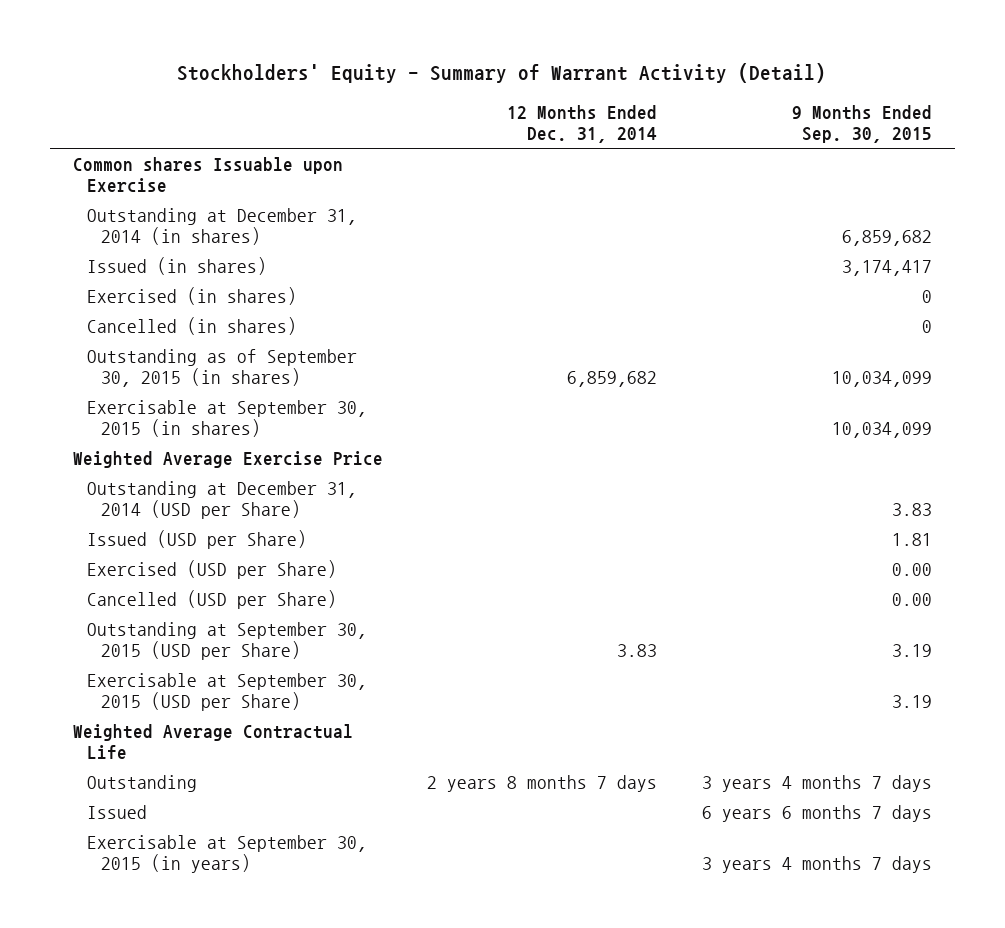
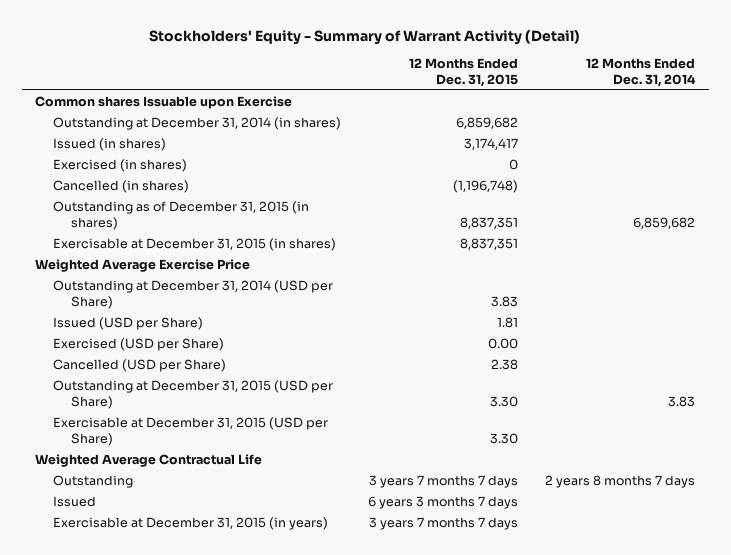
- | 12 Months Ended Dec. 31, 2014 | 9 Months Ended Sep. 30, 2015
+ | 12 Months Ended Dec. 31, 2015 | 12 Months Ended Dec. 31, 2014
- Outstanding as of September 30, 2015 (in shares) | 6,859,682 | 10,034,099
- Exercisable at September 30, 2015 (in shares) | | 10,034,099
+ Outstanding as of December 31, 2015 (in shares) | 8,837,351 | 6,859,682
+ Exercisable at December 31, 2015 (in shares) | 8,837,351 |
- Outstanding at September 30, 2015 (USD per Share) | 3.83 | 3.19
- Exercisable at September 30, 2015 (USD per Share) | | 3.19
+ Outstanding at December 31, 2015 (USD per Share) | 3.30 | 3.83
+ Exercisable at December 31, 2015 (USD per Share) | 3.30 |
- Exercisable at September 30, 2015 (in years) | | 3 years 4 months 7 days
+ Exercisable at December 31, 2015 (in years) | 3 years 7 months 7 days |

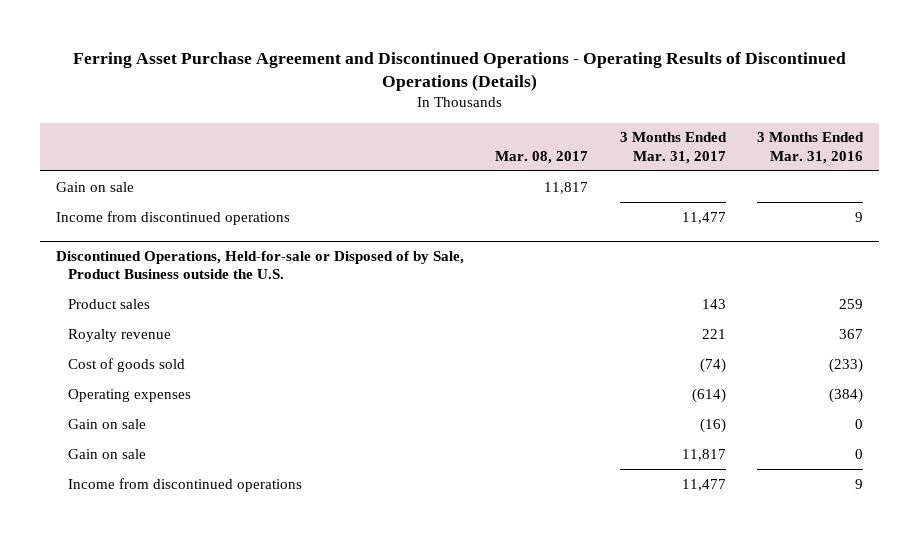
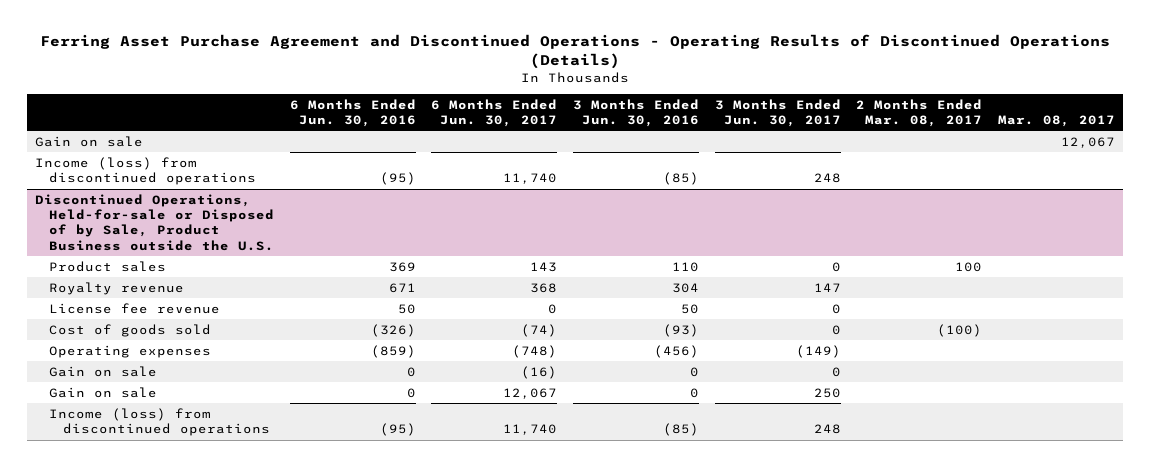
- | Mar. 08, 2017 | 3 Months Ended Mar. 31, 2017 | 3 Months Ended Mar. 31, 2016
+ | 6 Months Ended Jun. 30, 2016 | 6 Months Ended Jun. 30, 2017 | 3 Months Ended Jun. 30, 2016 | 3 Months Ended Jun. 30, 2017 | 2 Months Ended Mar. 08, 2017 | Mar. 08, 2017
- Gain on sale | 11,817 | |
- Income from discontinued operations | | 11,477 | 9
+ Gain on sale | | | | | | 12,067
+ Income (loss) from discontinued operations | (95) | 11,740 | (85) | 248 | |
@ Discontinued Operations, Held-for-sale or Disposed of by Sale, Product Business outside the U.S.
+ License fee revenue | 50 | 0 | 50 | 0 | |
- Income from discontinued operations | | 11,477 | 9
+ Income (loss) from discontinued operations | (95) | 11,740 | (85) | 248 | |

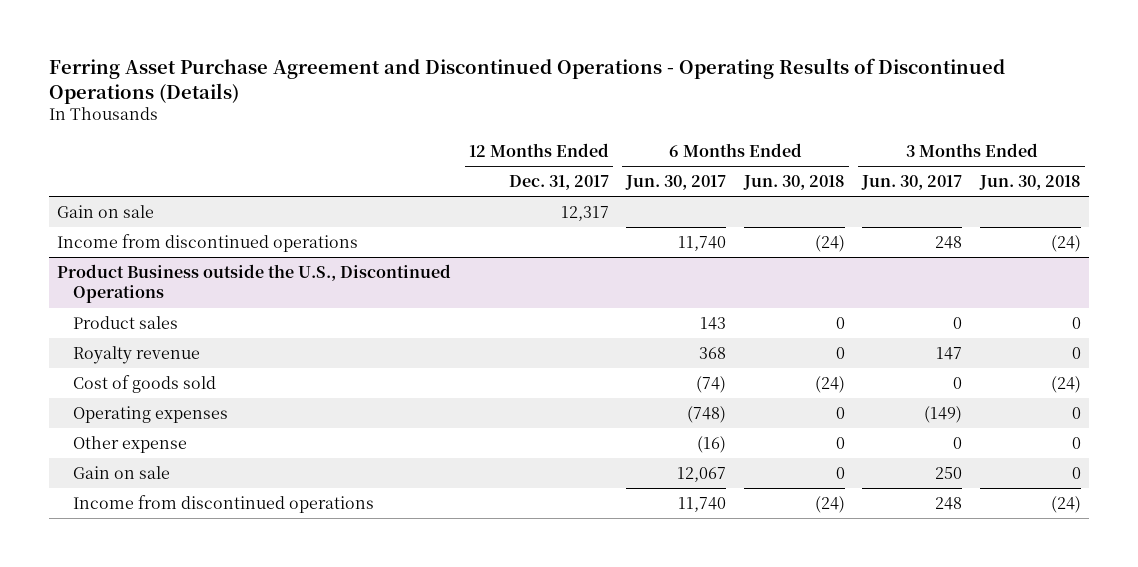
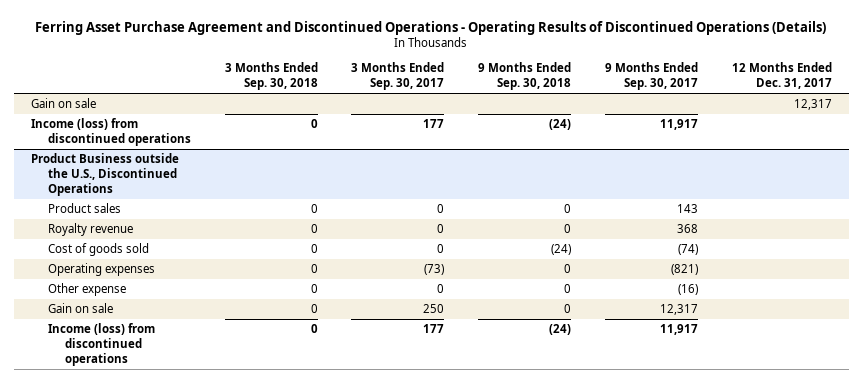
- | 12 Months Ended Dec. 31, 2017 | 6 Months Ended Jun. 30, 2017 | 6 Months Ended Jun. 30, 2018 | 3 Months Ended Jun. 30, 2017 | 3 Months Ended Jun. 30, 2018
+ | 3 Months Ended Sep. 30, 2018 | 3 Months Ended Sep. 30, 2017 | 9 Months Ended Sep. 30, 2018 | 9 Months Ended Sep. 30, 2017 | 12 Months Ended Dec. 31, 2017
- Income from discontinued operations | | 11,740 | (24) | 248 | (24)
+ Income (loss) from discontinued operations | 0 | 177 | (24) | 11,917 |
@ Product Business outside the U.S., Discontinued Operations
- Income from discontinued operations | | 11,740 | (24) | 248 | (24)
+ Income (loss) from discontinued operations | 0 | 177 | (24) | 11,917 |

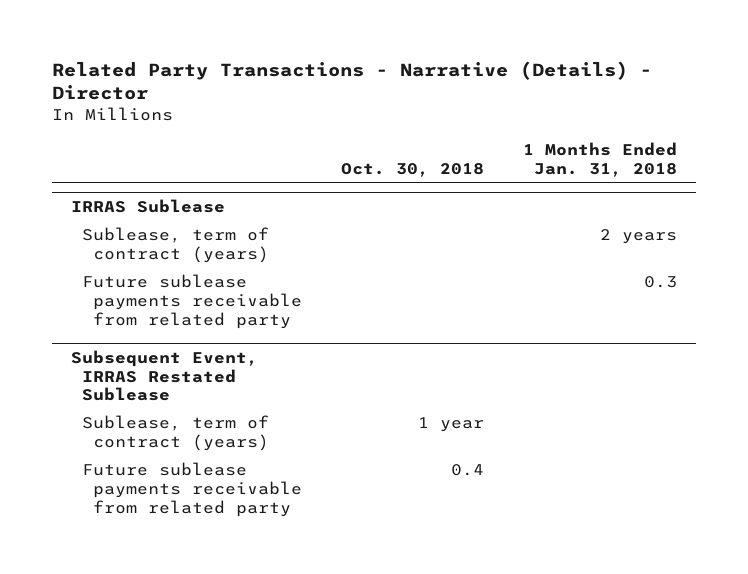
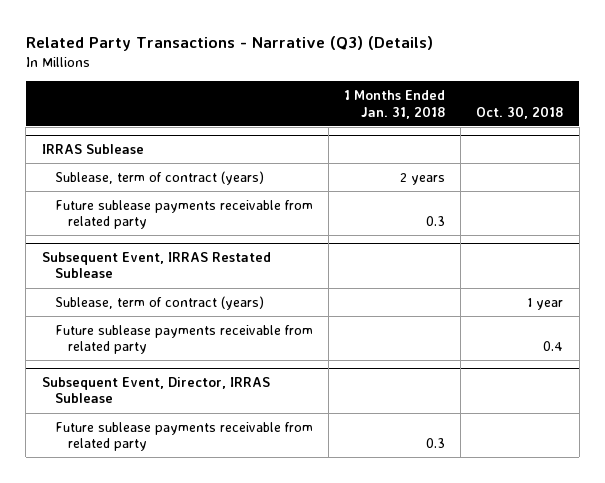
- Related Party Transactions - Narrative (Details) - Director
+ Related Party Transactions - Narrative (Q3) (Details)
- | Oct. 30, 2018 | 1 Months Ended Jan. 31, 2018
+ | 1 Months Ended Jan. 31, 2018 | Oct. 30, 2018
+ Subsequent Event, Director, IRRAS Sublease
+ Future sublease payments receivable from related party | 0.3 |

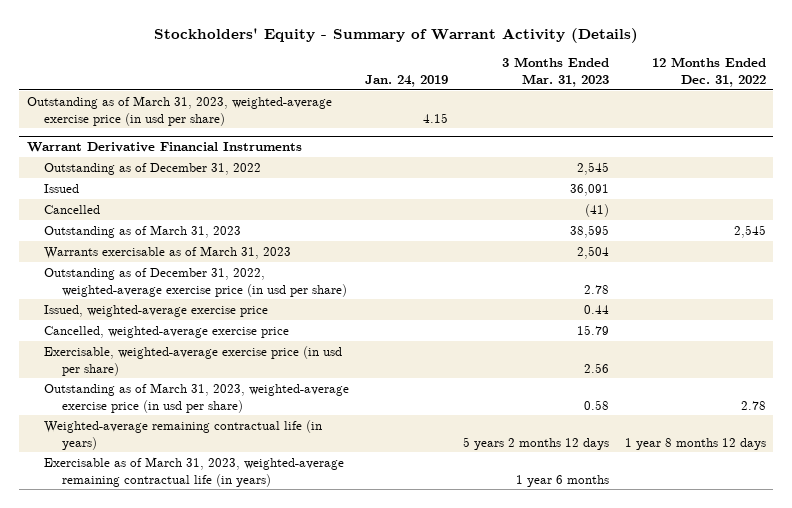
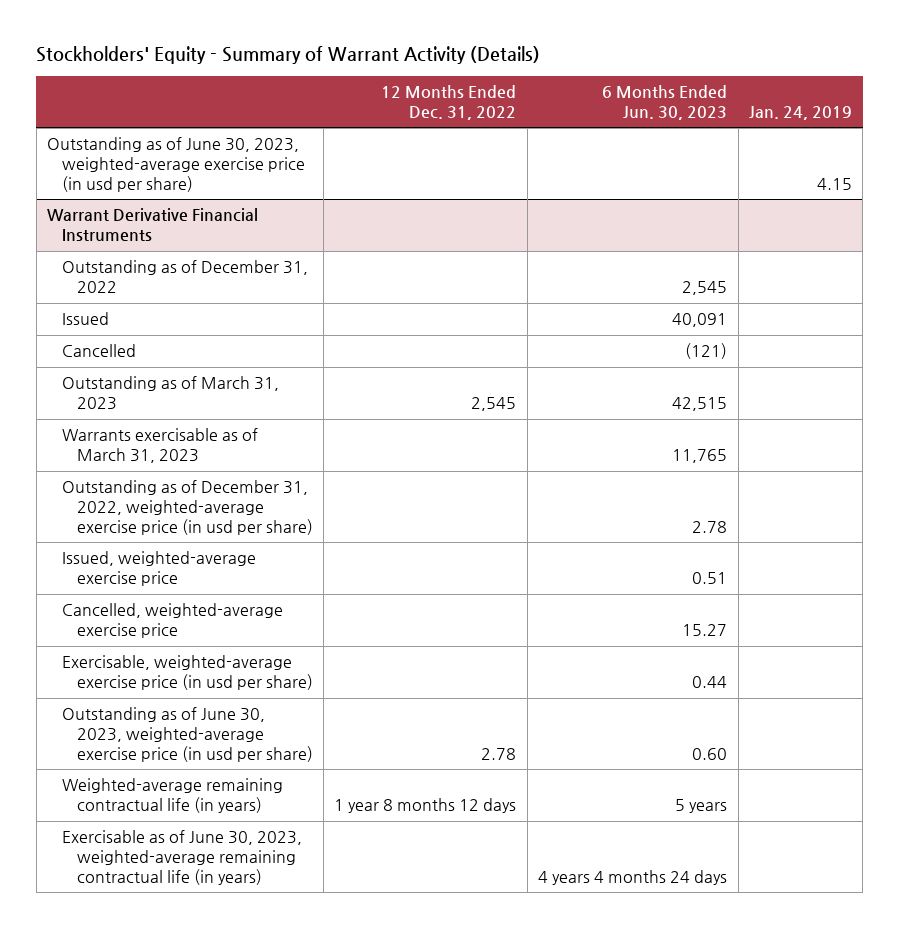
- | Jan. 24, 2019 | 3 Months Ended Mar. 31, 2023 | 12 Months Ended Dec. 31, 2022
+ | 12 Months Ended Dec. 31, 2022 | 6 Months Ended Jun. 30, 2023 | Jan. 24, 2019
- Outstanding as of March 31, 2023, weighted-average exercise price (in usd per share) | 4.15 | |
+ Outstanding as of June 30, 2023, weighted-average exercise price (in usd per share) | | | 4.15
@ Warrant Derivative Financial Instruments
- Outstanding as of March 31, 2023, weighted-average exercise price (in usd per share) | | 0.58 | 2.78
+ Outstanding as of June 30, 2023, weighted-average exercise price (in usd per share) | 2.78 | 0.60 |
- Exercisable as of March 31, 2023, weighted-average remaining contractual life (in years) | | 1 year 6 months |
+ Exercisable as of June 30, 2023, weighted-average remaining contractual life (in years) | | 4 years 4 months 24 days |

